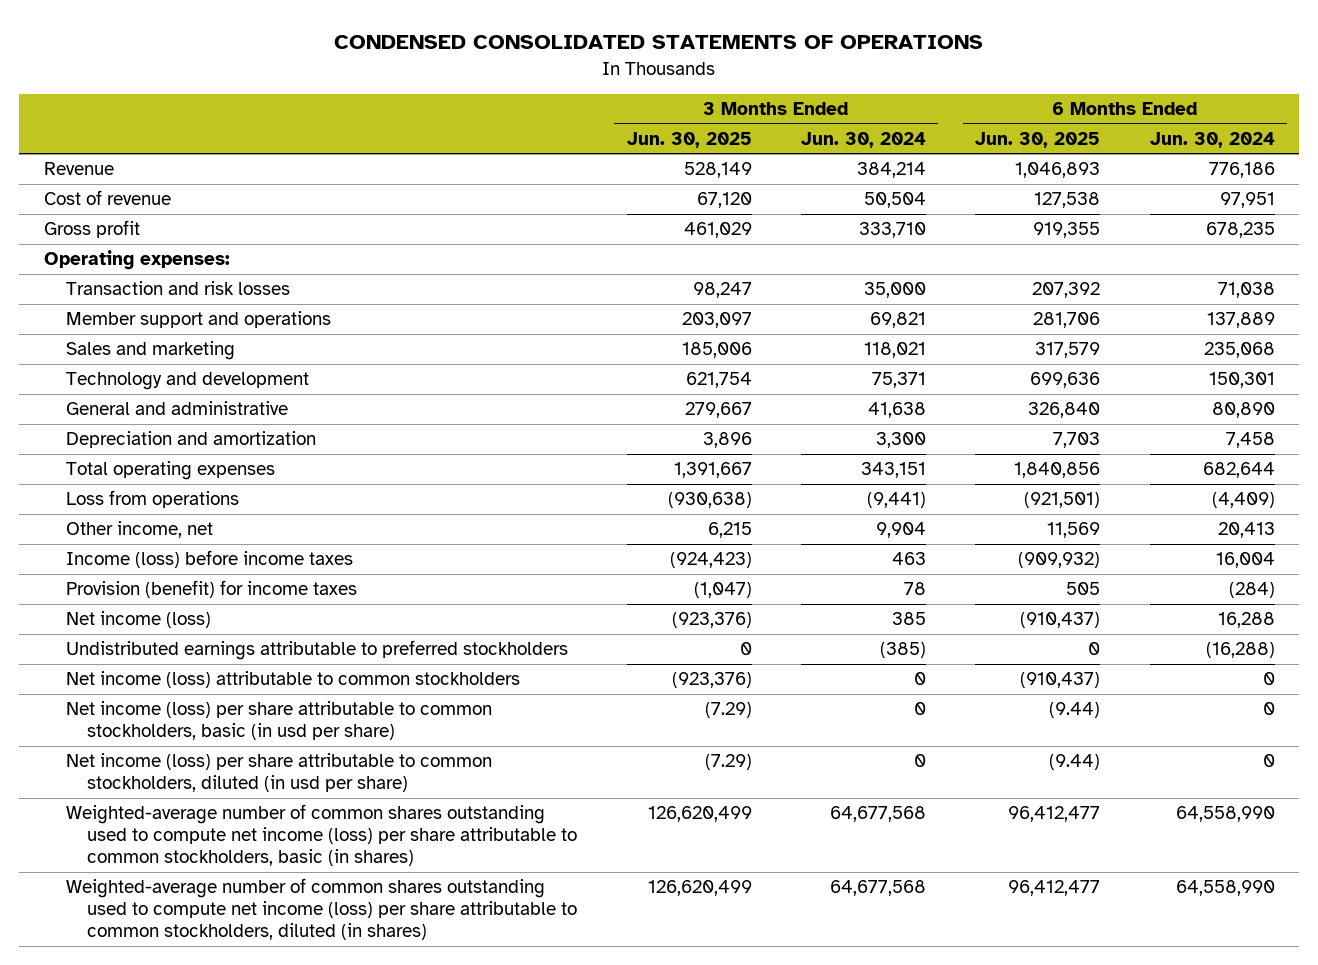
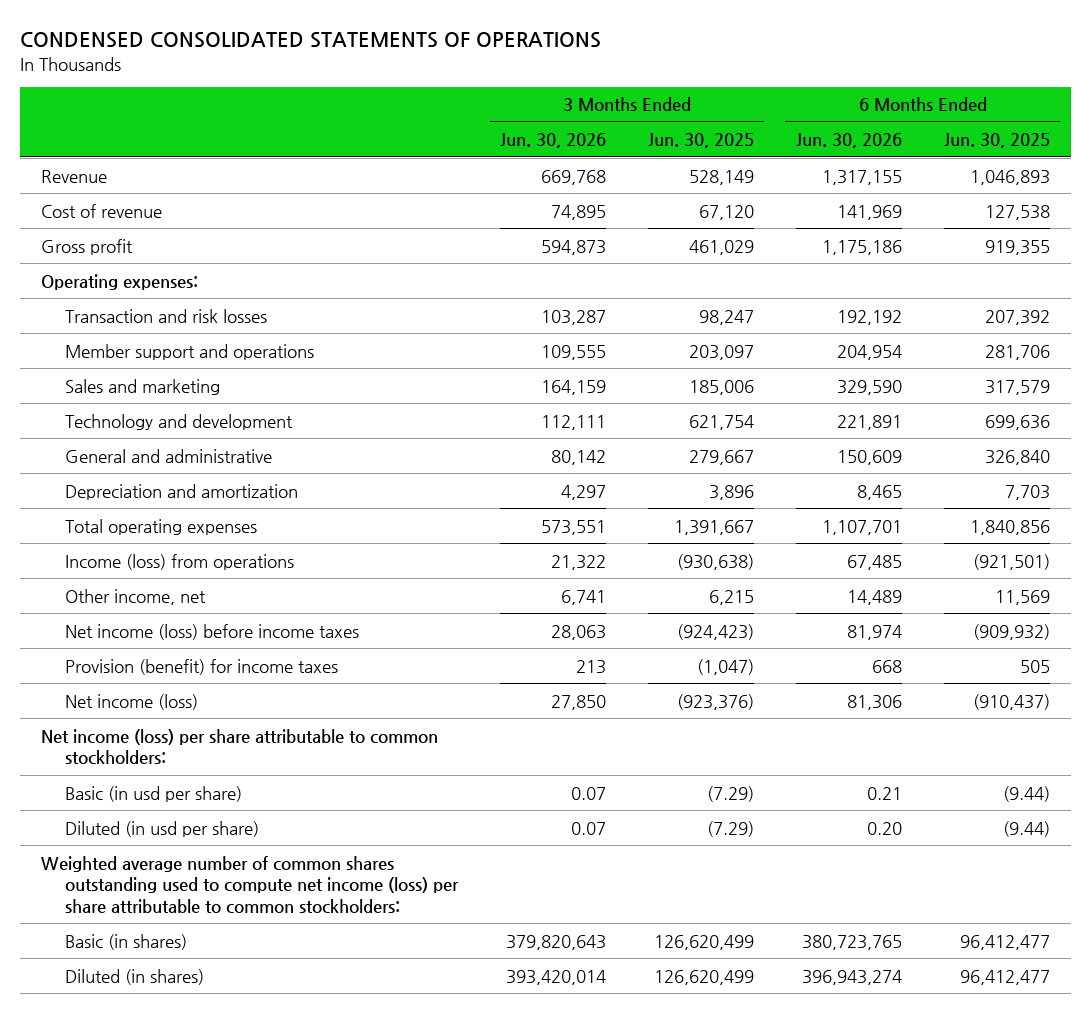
- | 3 Months Ended Jun. 30, 2025 | 3 Months Ended Jun. 30, 2024 | 6 Months Ended Jun. 30, 2025 | 6 Months Ended Jun. 30, 2024
+ | 3 Months Ended Jun. 30, 2026 | 3 Months Ended Jun. 30, 2025 | 6 Months Ended Jun. 30, 2026 | 6 Months Ended Jun. 30, 2025
- Loss from operations | (930,638) | (9,441) | (921,501) | (4,409)
+ Income (loss) from operations | 21,322 | (930,638) | 67,485 | (921,501)
- Income (loss) before income taxes | (924,423) | 463 | (909,932) | 16,004
+ Net income (loss) before income taxes | 28,063 | (924,423) | 81,974 | (909,932)
- Undistributed earnings attributable to preferred stockholders | 0 | (385) | 0 | (16,288)
- Net income (loss) attributable to common stockholders | (923,376) | 0 | (910,437) | 0
- Net income (loss) per share attributable to common stockholders, basic (in usd per share) | (7.29) | 0 | (9.44) | 0
- Net income (loss) per share attributable to common stockholders, diluted (in usd per share) | (7.29) | 0 | (9.44) | 0
- Weighted-average number of common shares outstanding used to compute net income (loss) per share attributable to common stockholders, basic (in shares) | 126,620,499 | 64,677,568 | 96,412,477 | 64,558,990
- Weighted-average number of common shares outstanding used to compute net income (loss) per share attributable to common stockholders, diluted (in shares) | 126,620,499 | 64,677,568 | 96,412,477 | 64,558,990
+ Net income (loss) per share attributable to common stockholders:
+ Basic (in usd per share) | 0.07 | (7.29) | 0.21 | (9.44)
+ Diluted (in usd per share) | 0.07 | (7.29) | 0.20 | (9.44)
+ Weighted average number of common shares outstanding used to compute net income (loss) per share attributable to common stockholders:
+ Basic (in shares) | 379,820,643 | 126,620,499 | 380,723,765 | 96,412,477
+ Diluted (in shares) | 393,420,014 | 126,620,499 | 396,943,274 | 96,412,477

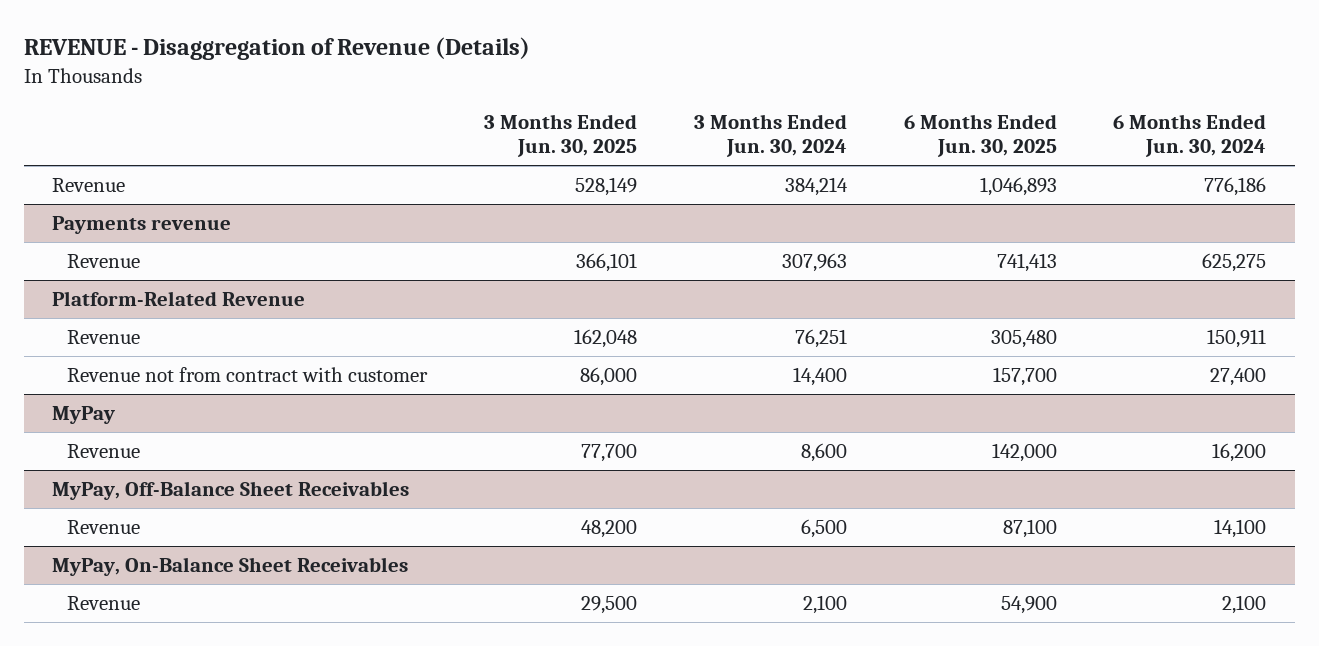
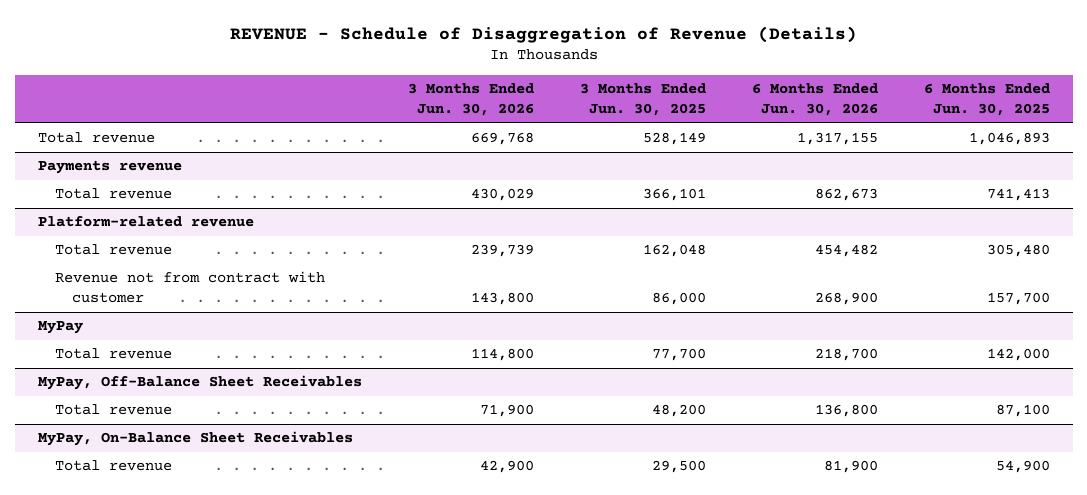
- REVENUE - Disaggregation of Revenue (Details)
+ REVENUE - Schedule of Disaggregation of Revenue (Details)
- | 3 Months Ended Jun. 30, 2025 | 3 Months Ended Jun. 30, 2024 | 6 Months Ended Jun. 30, 2025 | 6 Months Ended Jun. 30, 2024
+ | 3 Months Ended Jun. 30, 2026 | 3 Months Ended Jun. 30, 2025 | 6 Months Ended Jun. 30, 2026 | 6 Months Ended Jun. 30, 2025
- Revenue | 528,149 | 384,214 | 1,046,893 | 776,186
+ Total revenue | 669,768 | 528,149 | 1,317,155 | 1,046,893
@ Payments revenue
- Revenue | 366,101 | 307,963 | 741,413 | 625,275
- Platform-Related Revenue
- Revenue | 162,048 | 76,251 | 305,480 | 150,911
@ Payments revenue
+ Total revenue | 430,029 | 366,101 | 862,673 | 741,413
+ Platform-related revenue
+ Total revenue | 239,739 | 162,048 | 454,482 | 305,480
@ MyPay
- Revenue | 77,700 | 8,600 | 142,000 | 16,200
+ Total revenue | 114,800 | 77,700 | 218,700 | 142,000
@ MyPay, Off-Balance Sheet Receivables
- Revenue | 48,200 | 6,500 | 87,100 | 14,100
+ Total revenue | 71,900 | 48,200 | 136,800 | 87,100
@ MyPay, On-Balance Sheet Receivables
- Revenue | 29,500 | 2,100 | 54,900 | 2,100
+ Total revenue | 42,900 | 29,500 | 81,900 | 54,900

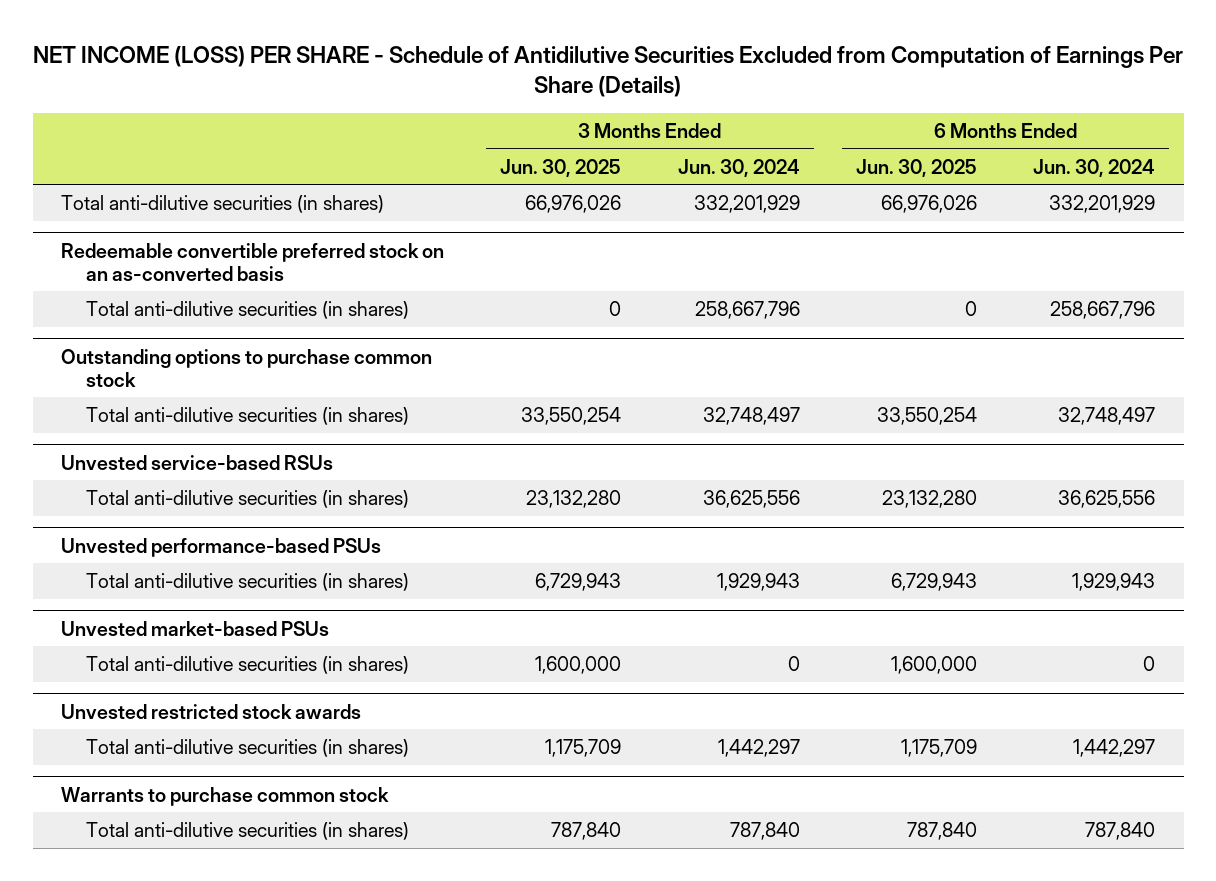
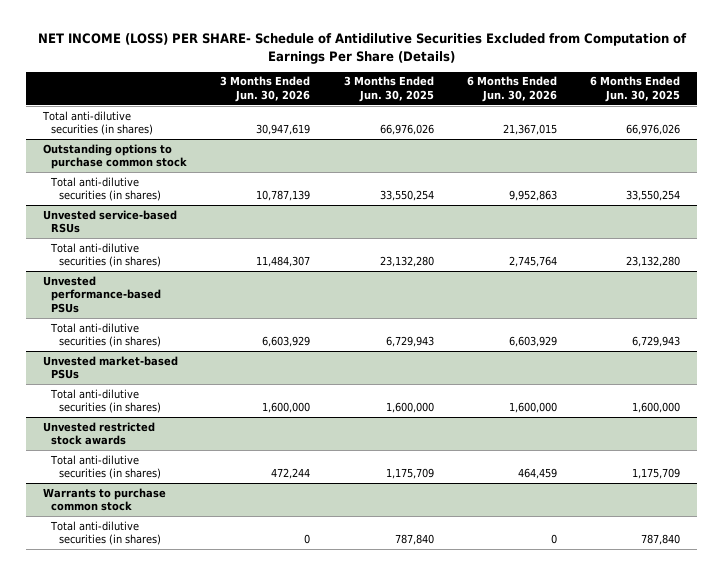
- NET INCOME (LOSS) PER SHARE - Schedule of Antidilutive Securities Excluded from Computation of Earnings Per Share (Details)
+ NET INCOME (LOSS) PER SHARE- Schedule of Antidilutive Securities Excluded from Computation of Earnings Per Share (Details)
- | 3 Months Ended Jun. 30, 2025 | 3 Months Ended Jun. 30, 2024 | 6 Months Ended Jun. 30, 2025 | 6 Months Ended Jun. 30, 2024
+ | 3 Months Ended Jun. 30, 2026 | 3 Months Ended Jun. 30, 2025 | 6 Months Ended Jun. 30, 2026 | 6 Months Ended Jun. 30, 2025
- Redeemable convertible preferred stock on an as-converted basis
- Total anti-dilutive securities (in shares) | 0 | 258,667,796 | 0 | 258,667,796

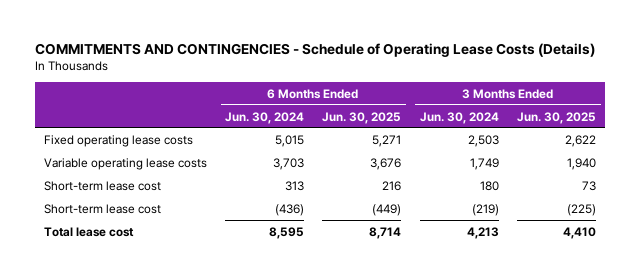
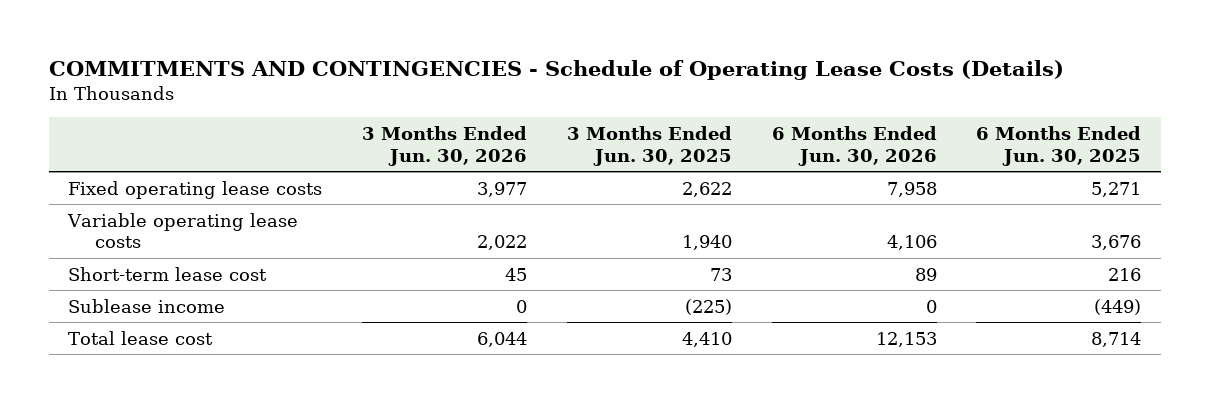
- | 6 Months Ended Jun. 30, 2024 | 6 Months Ended Jun. 30, 2025 | 3 Months Ended Jun. 30, 2024 | 3 Months Ended Jun. 30, 2025
+ | 3 Months Ended Jun. 30, 2026 | 3 Months Ended Jun. 30, 2025 | 6 Months Ended Jun. 30, 2026 | 6 Months Ended Jun. 30, 2025
- Short-term lease cost | (436) | (449) | (219) | (225)
+ Sublease income | 0 | (225) | 0 | (449)

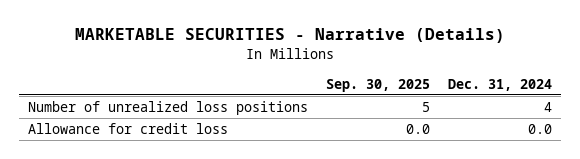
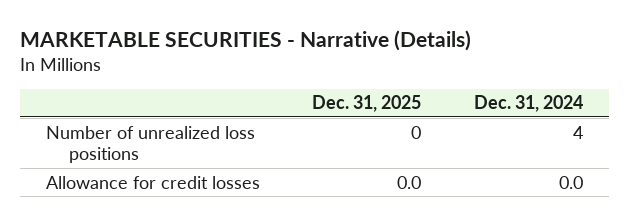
- | Sep. 30, 2025 | Dec. 31, 2024
+ | Dec. 31, 2025 | Dec. 31, 2024
- Allowance for credit loss | 0.0 | 0.0
+ Allowance for credit losses | 0.0 | 0.0

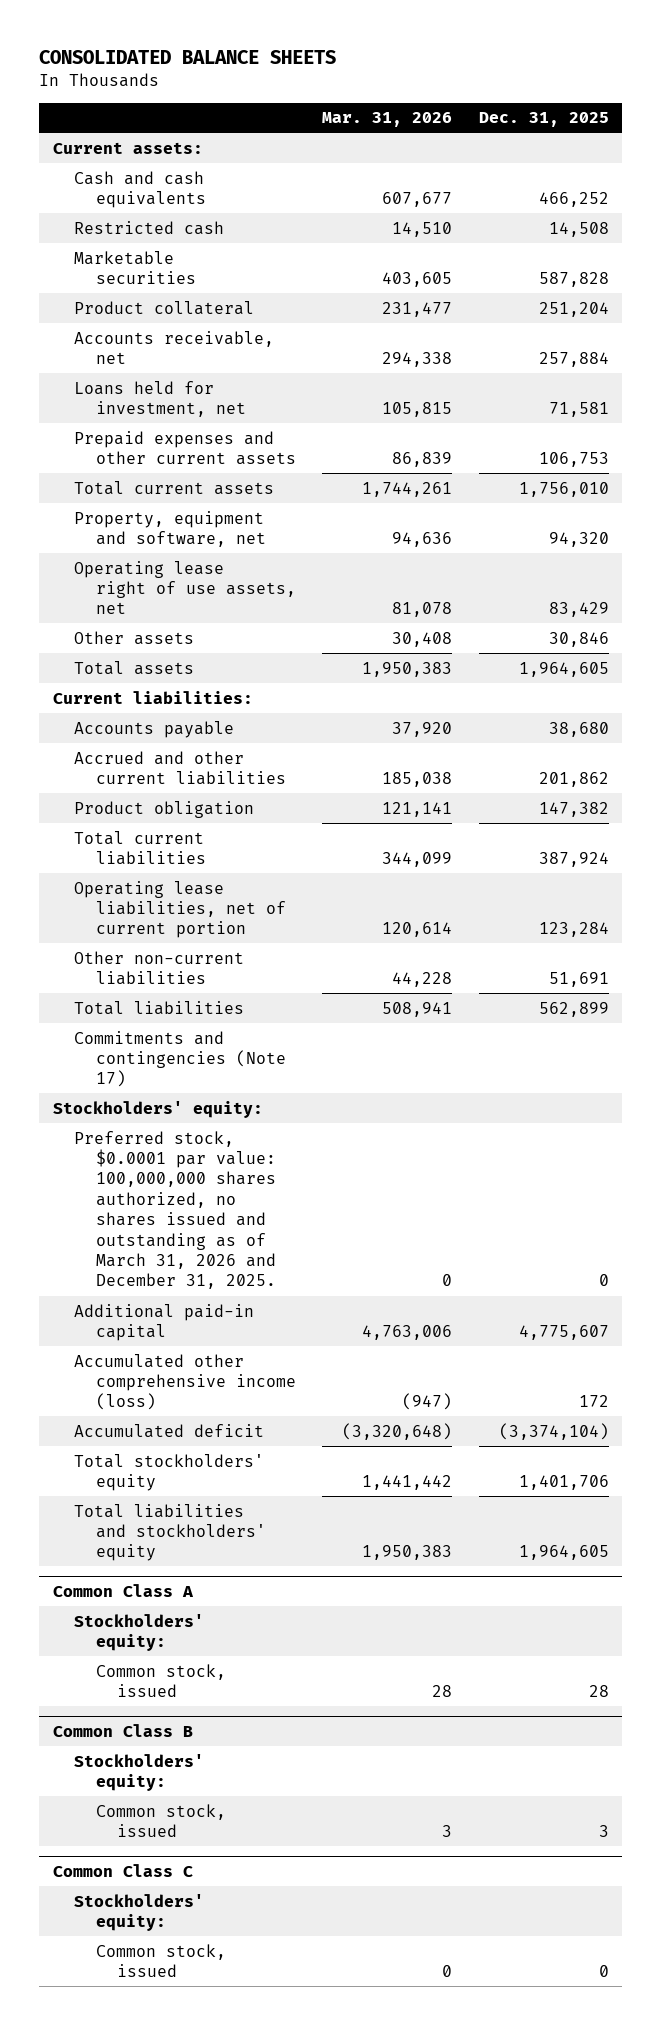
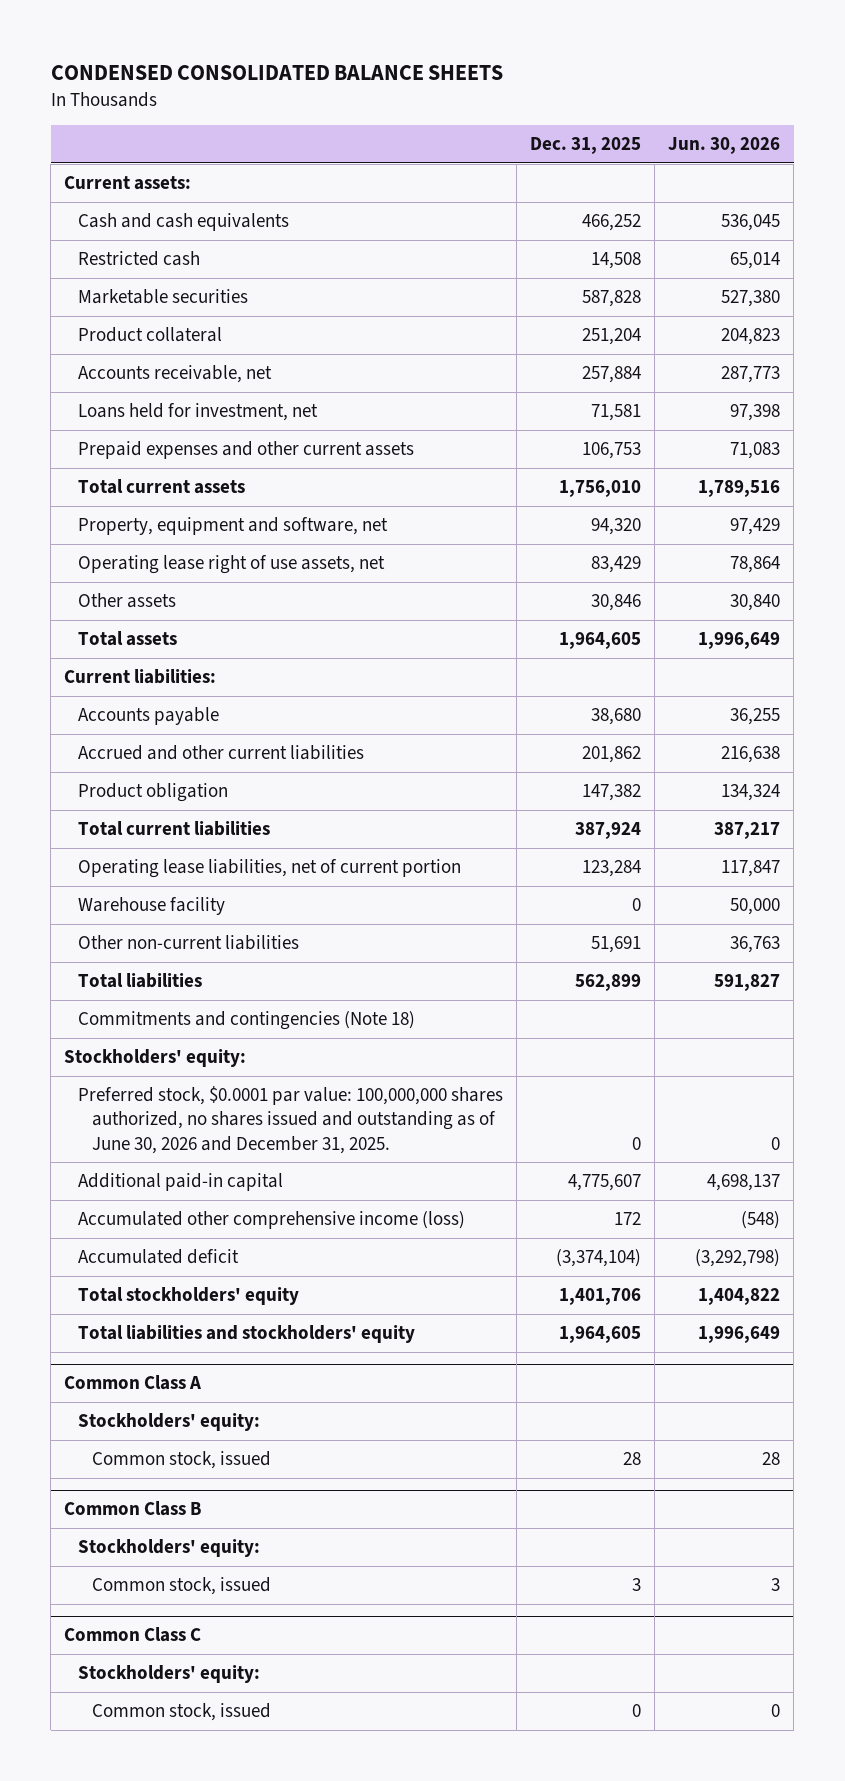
- CONSOLIDATED BALANCE SHEETS
+ CONDENSED CONSOLIDATED BALANCE SHEETS
- | Mar. 31, 2026 | Dec. 31, 2025
+ | Dec. 31, 2025 | Jun. 30, 2026
+ Warehouse facility | 0 | 50,000
- Commitments and contingencies (Note 17)
+ Commitments and contingencies (Note 18)
- Preferred stock, $0.0001 par value: 100,000,000 shares authorized, no shares issued and outstanding as of March 31, 2026 and December 31, 2025. | 0 | 0
+ Preferred stock, $0.0001 par value: 100,000,000 shares authorized, no shares issued and outstanding as of June 30, 2026 and December 31, 2025. | 0 | 0

